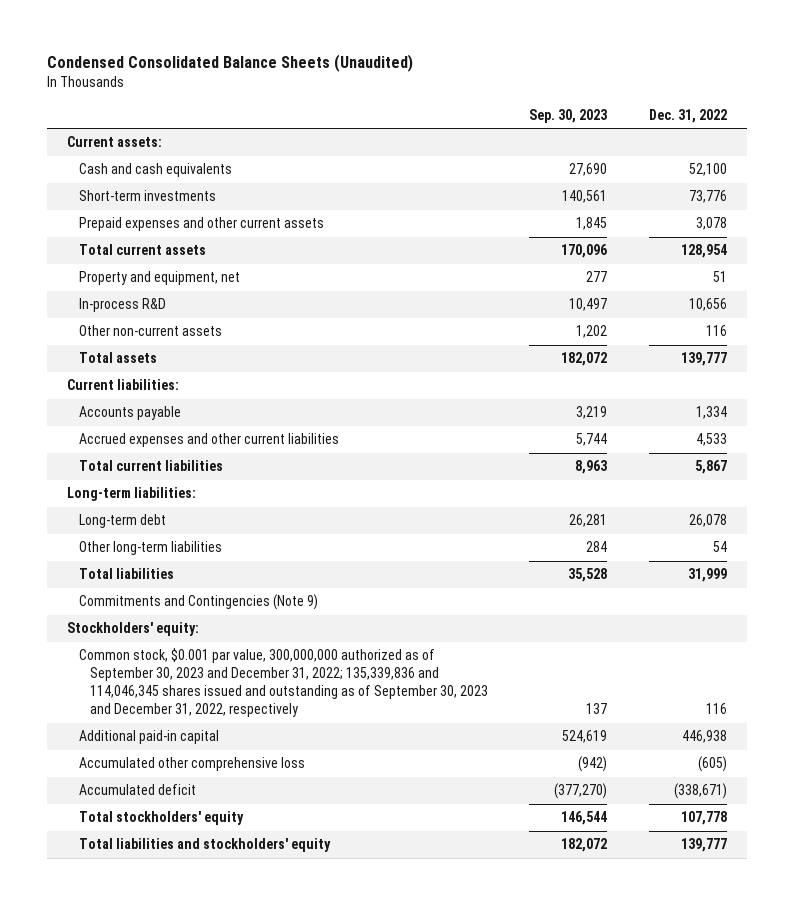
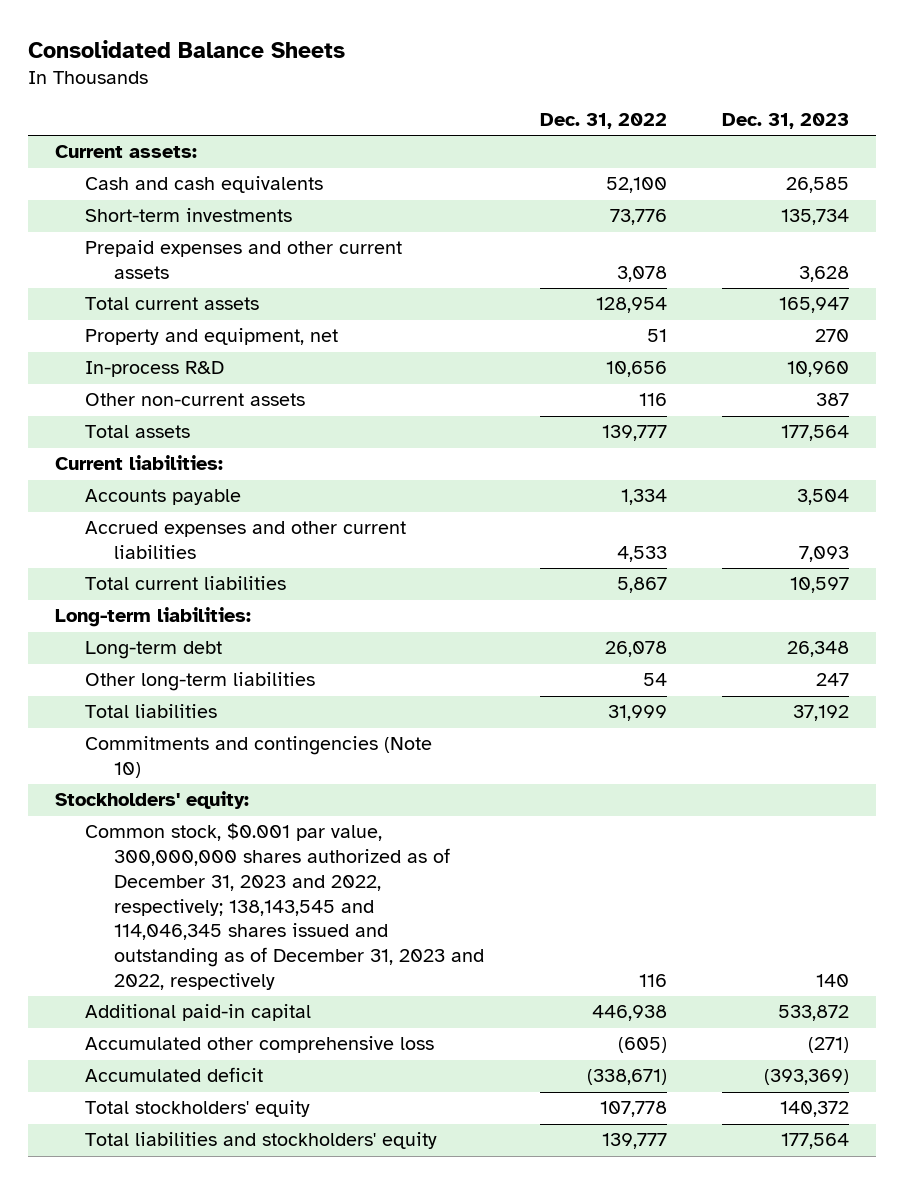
- Condensed Consolidated Balance Sheets (Unaudited)
+ Consolidated Balance Sheets
- | Sep. 30, 2023 | Dec. 31, 2022
+ | Dec. 31, 2022 | Dec. 31, 2023
- Commitments and Contingencies (Note 9)
+ Commitments and contingencies (Note 10)
- Common stock, $0.001 par value, 300,000,000 authorized as of September 30, 2023 and December 31, 2022; 135,339,836 and 114,046,345 shares issued and outstanding as of September 30, 2023 and December 31, 2022, respectively | 137 | 116
+ Common stock, $0.001 par value, 300,000,000 shares authorized as of December 31, 2023 and 2022, respectively; 138,143,545 and 114,046,345 shares issued and outstanding as of December 31, 2023 and 2022, respectively | 116 | 140

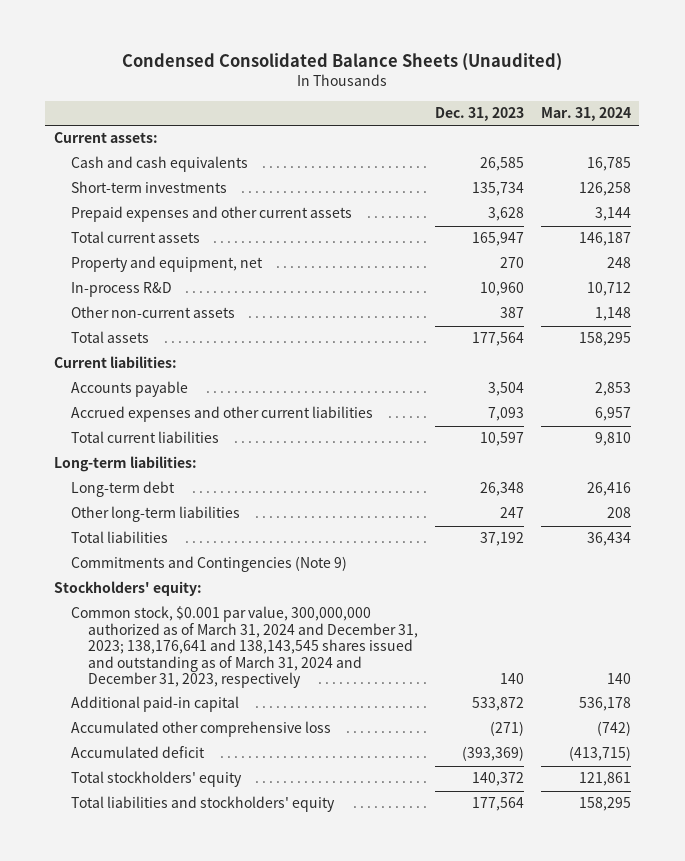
- Consolidated Balance Sheets
+ Condensed Consolidated Balance Sheets (Unaudited)
- | Dec. 31, 2022 | Dec. 31, 2023
+ | Dec. 31, 2023 | Mar. 31, 2024
- Commitments and contingencies (Note 10)
+ Commitments and Contingencies (Note 9)
- Common stock, $0.001 par value, 300,000,000 shares authorized as of December 31, 2023 and 2022, respectively; 138,143,545 and 114,046,345 shares issued and outstanding as of December 31, 2023 and 2022, respectively | 116 | 140
+ Common stock, $0.001 par value, 300,000,000 authorized as of March 31, 2024 and December 31, 2023; 138,176,641 and 138,143,545 shares issued and outstanding as of March 31, 2024 and December 31, 2023, respectively | 140 | 140

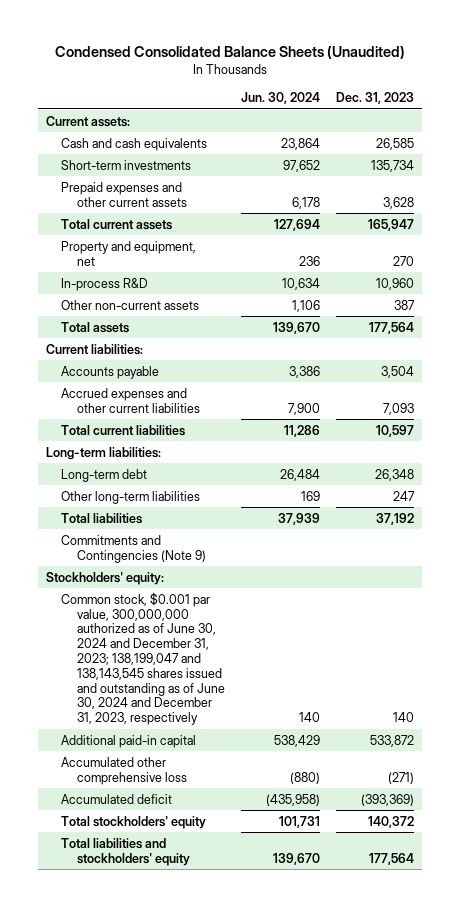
- | Dec. 31, 2023 | Mar. 31, 2024
+ | Jun. 30, 2024 | Dec. 31, 2023
- Common stock, $0.001 par value, 300,000,000 authorized as of March 31, 2024 and December 31, 2023; 138,176,641 and 138,143,545 shares issued and outstanding as of March 31, 2024 and December 31, 2023, respectively | 140 | 140
+ Common stock, $0.001 par value, 300,000,000 authorized as of June 30, 2024 and December 31, 2023; 138,199,047 and 138,143,545 shares issued and outstanding as of June 30, 2024 and December 31, 2023, respectively | 140 | 140

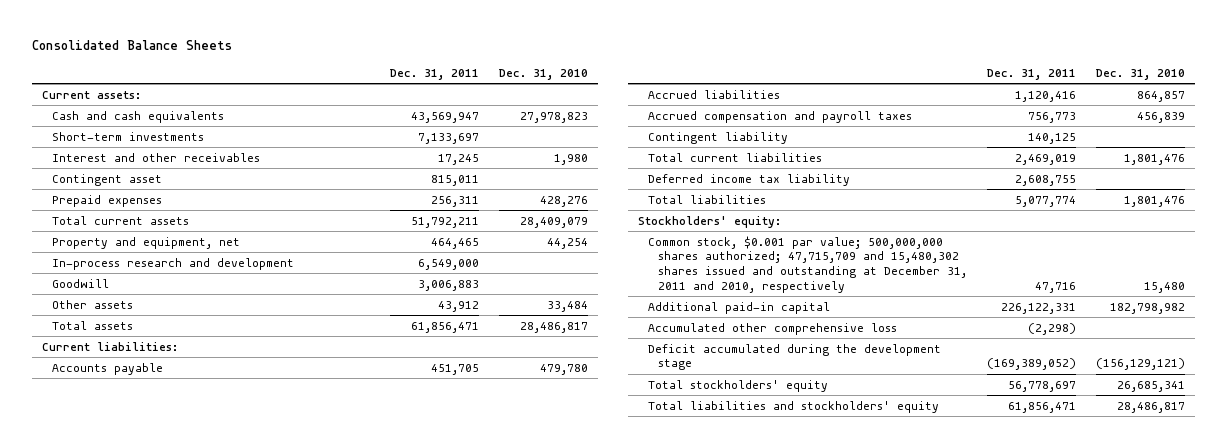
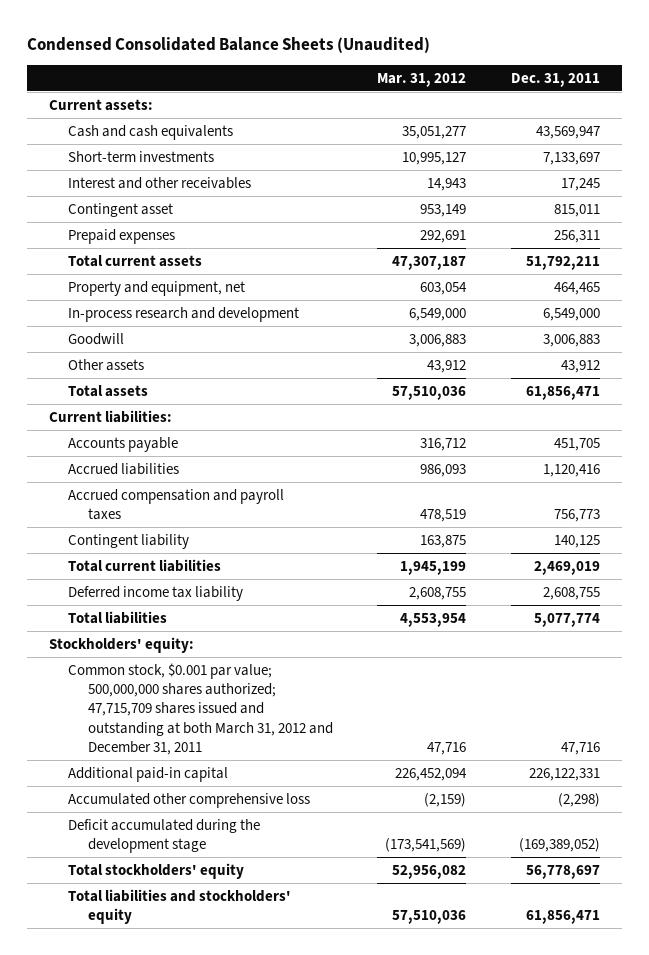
- Consolidated Balance Sheets
+ Condensed Consolidated Balance Sheets (Unaudited)
- | Dec. 31, 2011 | Dec. 31, 2010
+ | Mar. 31, 2012 | Dec. 31, 2011
- Common stock, $0.001 par value; 500,000,000 shares authorized; 47,715,709 and 15,480,302 shares issued and outstanding at December 31, 2011 and 2010, respectively | 47,716 | 15,480
+ Common stock, $0.001 par value; 500,000,000 shares authorized; 47,715,709 shares issued and outstanding at both March 31, 2012 and December 31, 2011 | 47,716 | 47,716

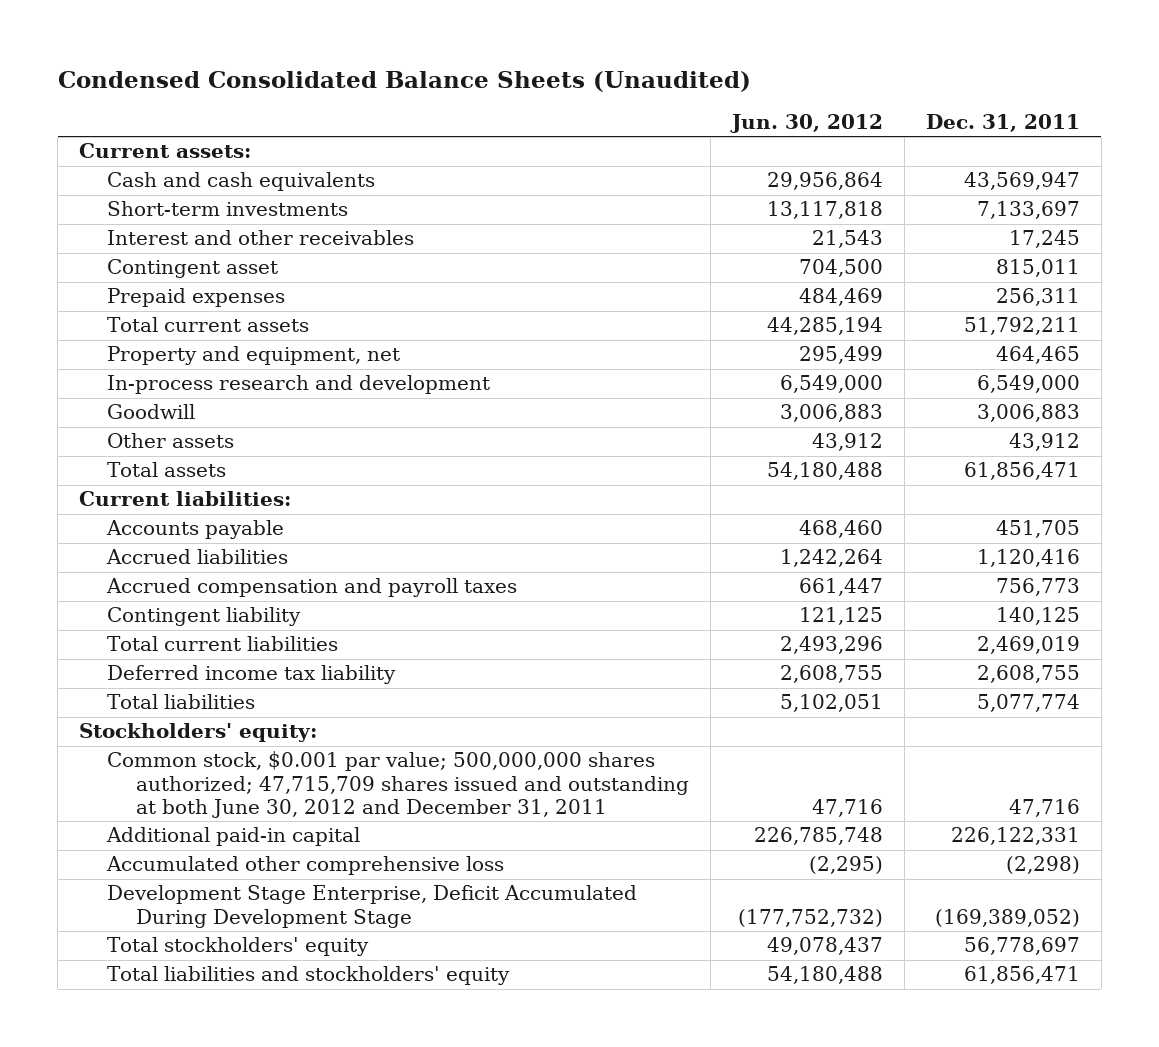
- | Mar. 31, 2012 | Dec. 31, 2011
+ | Jun. 30, 2012 | Dec. 31, 2011
- Common stock, $0.001 par value; 500,000,000 shares authorized; 47,715,709 shares issued and outstanding at both March 31, 2012 and December 31, 2011 | 47,716 | 47,716
+ Common stock, $0.001 par value; 500,000,000 shares authorized; 47,715,709 shares issued and outstanding at both June 30, 2012 and December 31, 2011 | 47,716 | 47,716
- Deficit accumulated during the development stage | (173,541,569) | (169,389,052)
+ Development Stage Enterprise, Deficit Accumulated During Development Stage | (177,752,732) | (169,389,052)

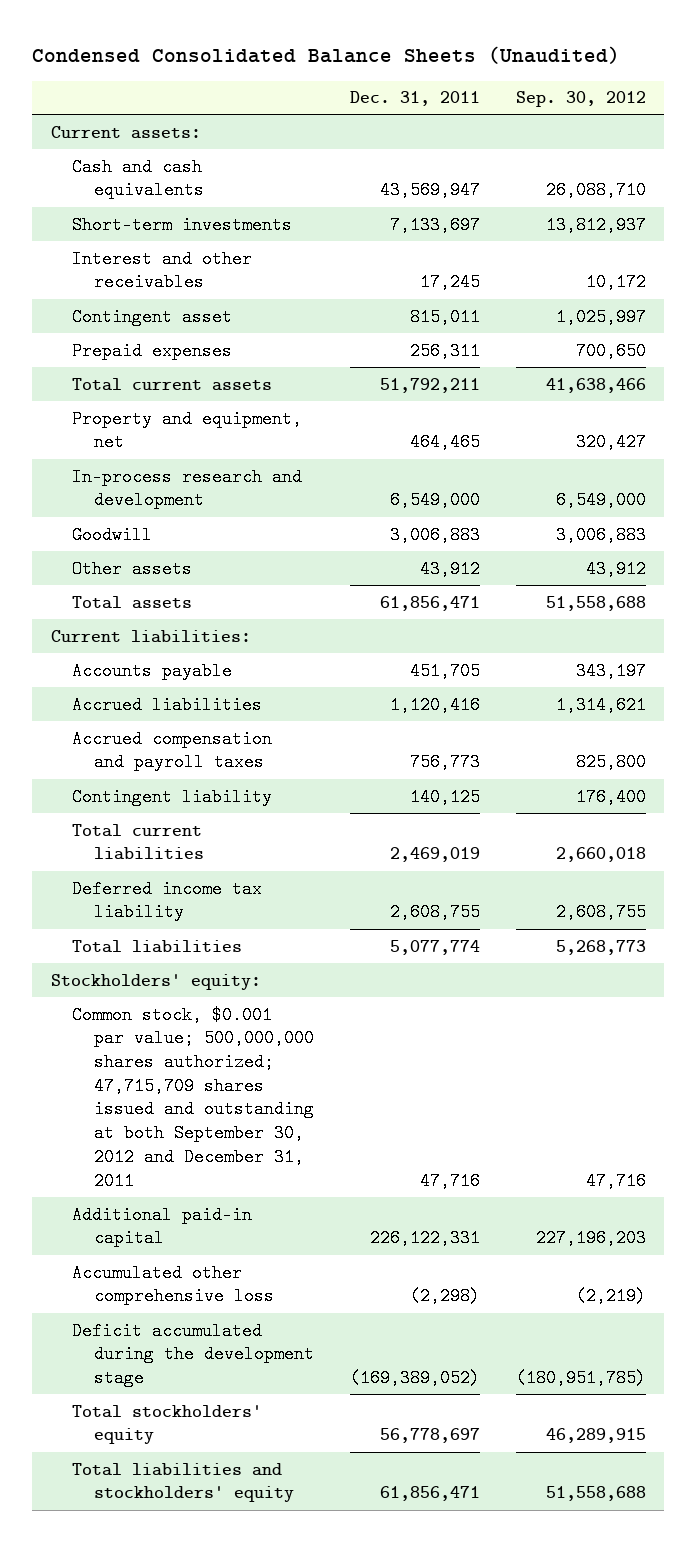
- | Jun. 30, 2012 | Dec. 31, 2011
+ | Dec. 31, 2011 | Sep. 30, 2012
- Common stock, $0.001 par value; 500,000,000 shares authorized; 47,715,709 shares issued and outstanding at both June 30, 2012 and December 31, 2011 | 47,716 | 47,716
+ Common stock, $0.001 par value; 500,000,000 shares authorized; 47,715,709 shares issued and outstanding at both September 30, 2012 and December 31, 2011 | 47,716 | 47,716
- Development Stage Enterprise, Deficit Accumulated During Development Stage | (177,752,732) | (169,389,052)
+ Deficit accumulated during the development stage | (169,389,052) | (180,951,785)

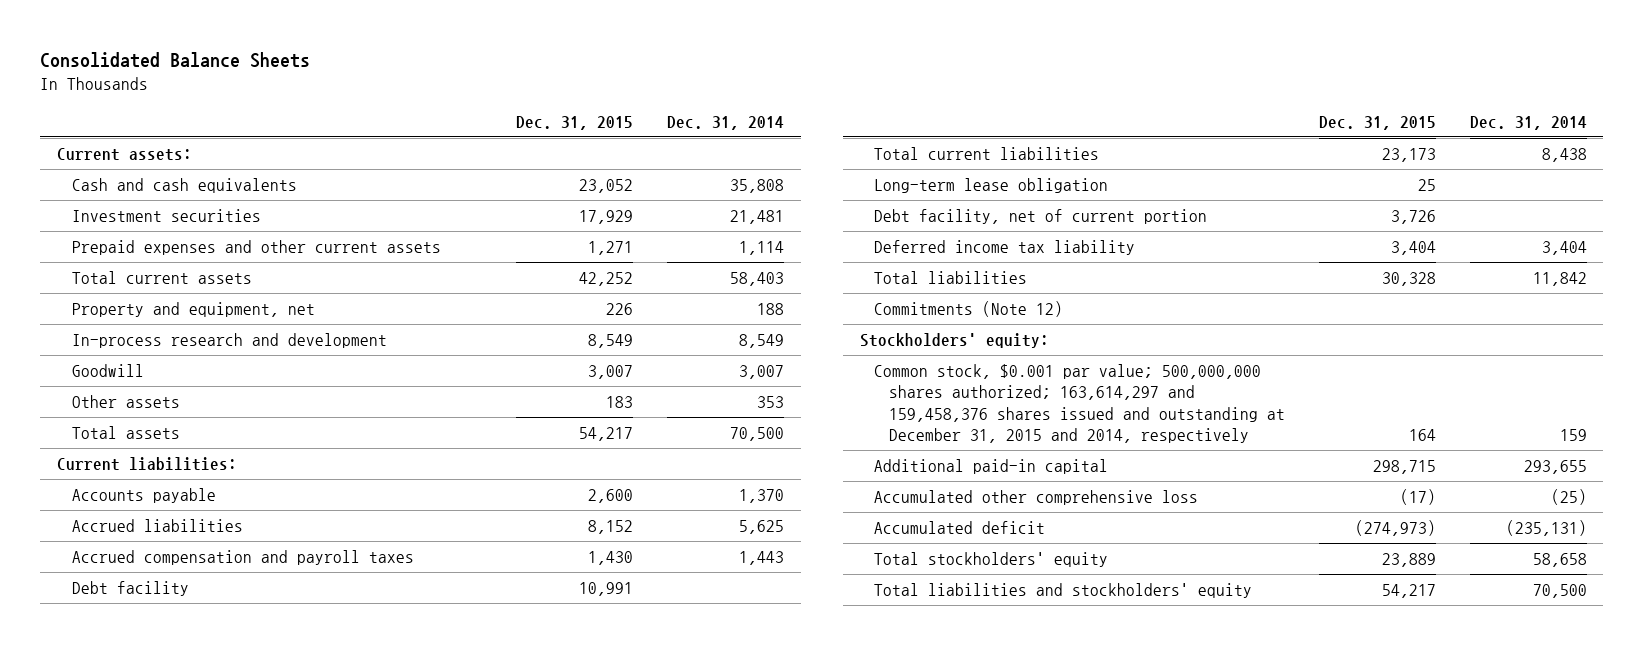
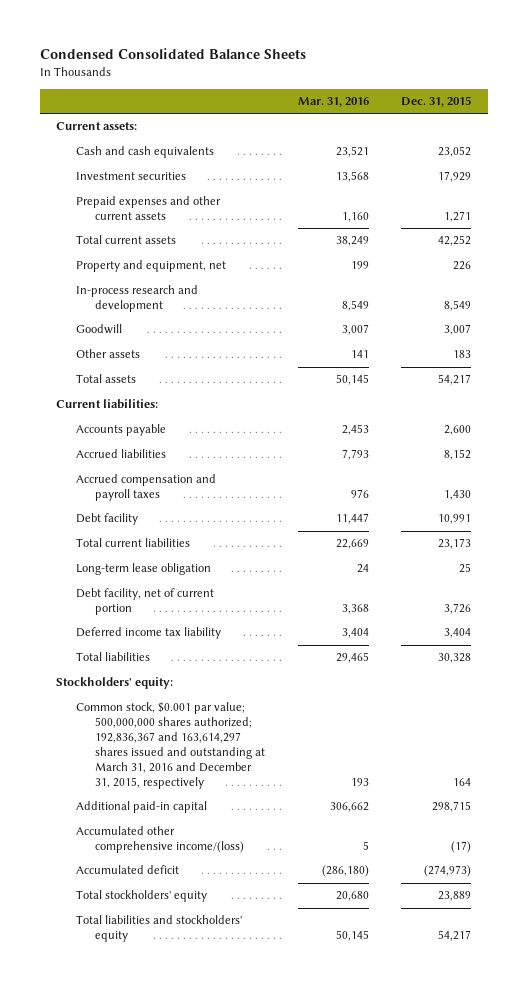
- Consolidated Balance Sheets
+ Condensed Consolidated Balance Sheets
- | Dec. 31, 2015 | Dec. 31, 2014
+ | Mar. 31, 2016 | Dec. 31, 2015
- Commitments (Note 12)
- Common stock, $0.001 par value; 500,000,000 shares authorized; 163,614,297 and 159,458,376 shares issued and outstanding at December 31, 2015 and 2014, respectively | 164 | 159
+ Common stock, $0.001 par value; 500,000,000 shares authorized; 192,836,367 and 163,614,297 shares issued and outstanding at March 31, 2016 and December 31, 2015, respectively | 193 | 164
- Accumulated other comprehensive loss | (17) | (25)
+ Accumulated other comprehensive income/(loss) | 5 | (17)

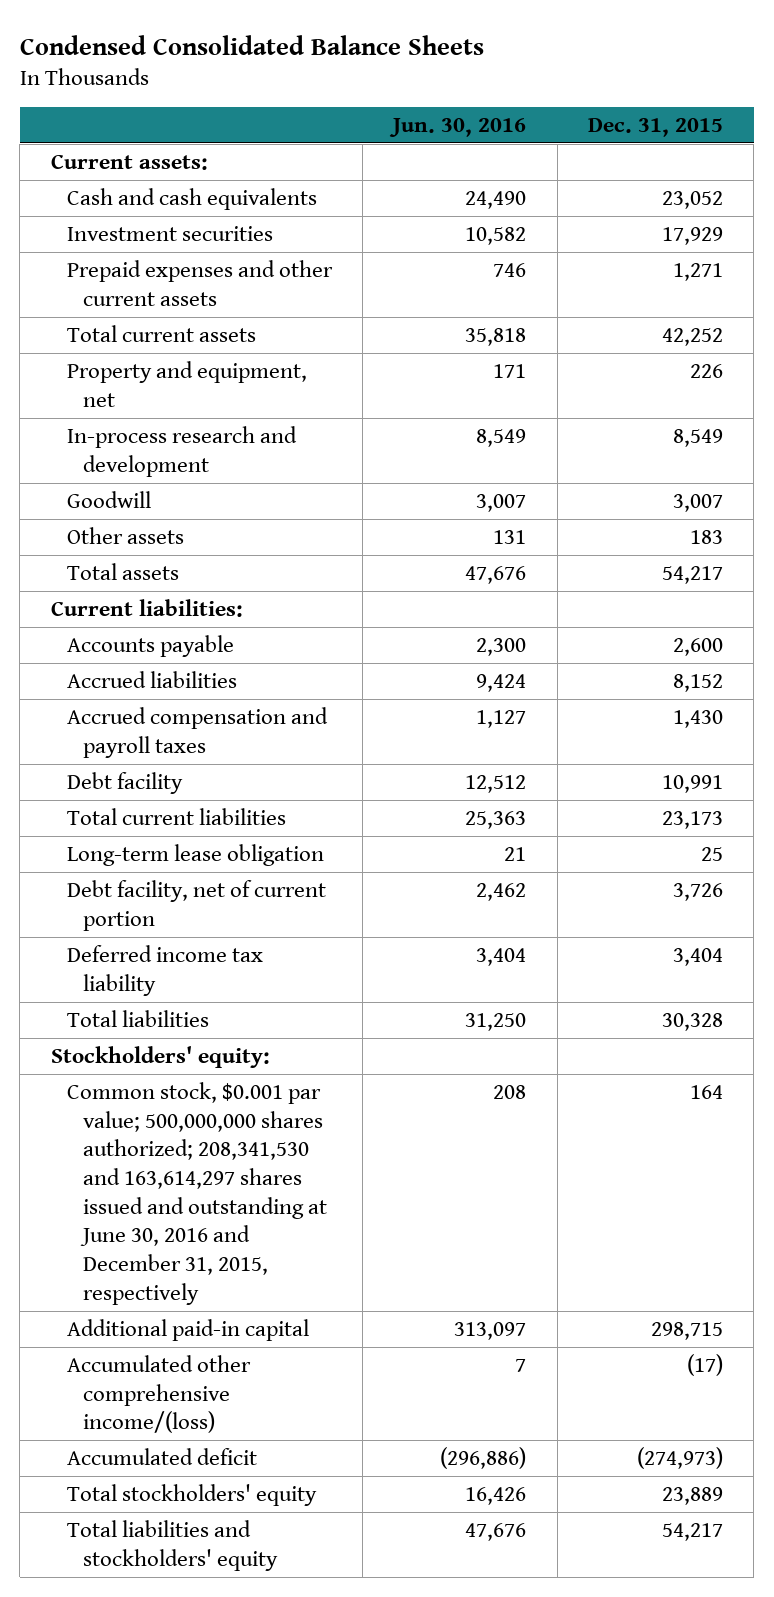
- | Mar. 31, 2016 | Dec. 31, 2015
+ | Jun. 30, 2016 | Dec. 31, 2015
- Common stock, $0.001 par value; 500,000,000 shares authorized; 192,836,367 and 163,614,297 shares issued and outstanding at March 31, 2016 and December 31, 2015, respectively | 193 | 164
+ Common stock, $0.001 par value; 500,000,000 shares authorized; 208,341,530 and 163,614,297 shares issued and outstanding at June 30, 2016 and December 31, 2015, respectively | 208 | 164

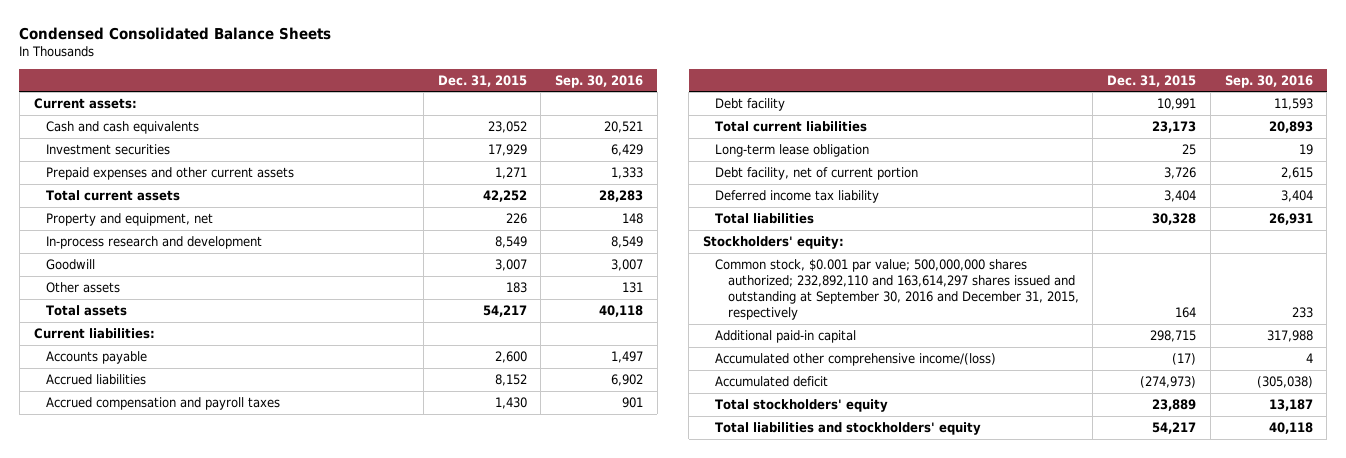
- | Jun. 30, 2016 | Dec. 31, 2015
+ | Dec. 31, 2015 | Sep. 30, 2016
- Common stock, $0.001 par value; 500,000,000 shares authorized; 208,341,530 and 163,614,297 shares issued and outstanding at June 30, 2016 and December 31, 2015, respectively | 208 | 164
+ Common stock, $0.001 par value; 500,000,000 shares authorized; 232,892,110 and 163,614,297 shares issued and outstanding at September 30, 2016 and December 31, 2015, respectively | 164 | 233

